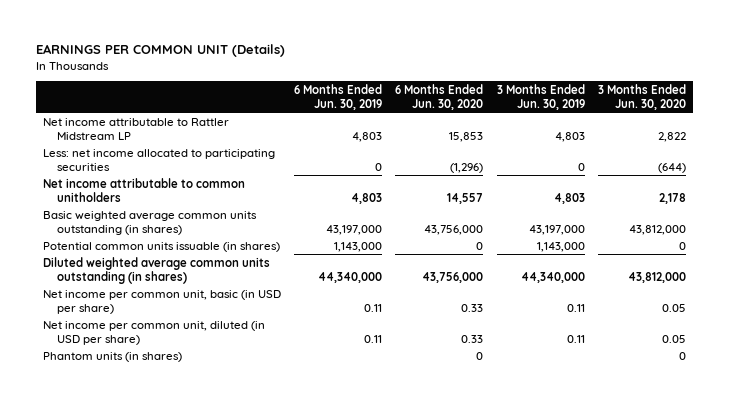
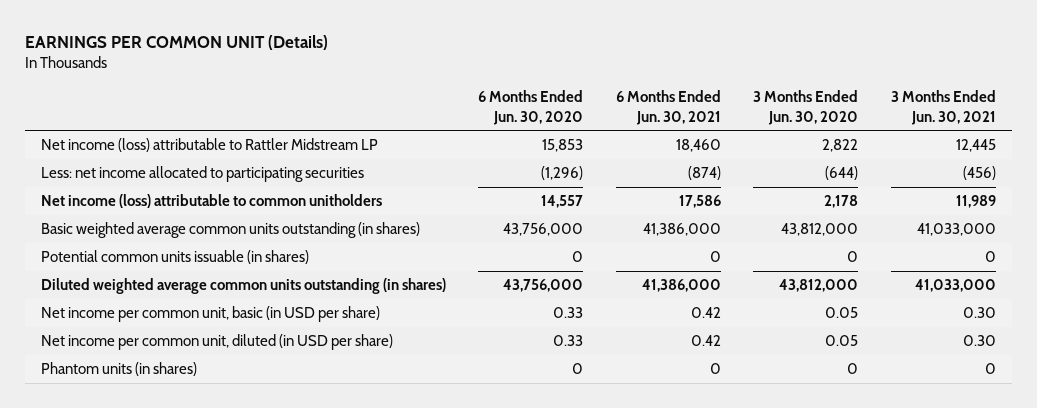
- | 6 Months Ended Jun. 30, 2019 | 6 Months Ended Jun. 30, 2020 | 3 Months Ended Jun. 30, 2019 | 3 Months Ended Jun. 30, 2020
+ | 6 Months Ended Jun. 30, 2020 | 6 Months Ended Jun. 30, 2021 | 3 Months Ended Jun. 30, 2020 | 3 Months Ended Jun. 30, 2021
- Net income attributable to Rattler Midstream LP | 4,803 | 15,853 | 4,803 | 2,822
+ Net income (loss) attributable to Rattler Midstream LP | 15,853 | 18,460 | 2,822 | 12,445
- Net income attributable to common unitholders | 4,803 | 14,557 | 4,803 | 2,178
+ Net income (loss) attributable to common unitholders | 14,557 | 17,586 | 2,178 | 11,989

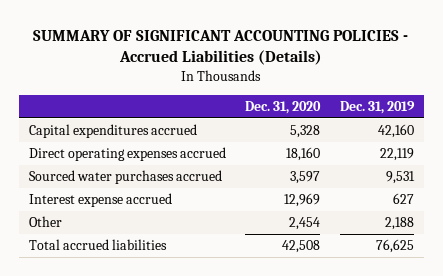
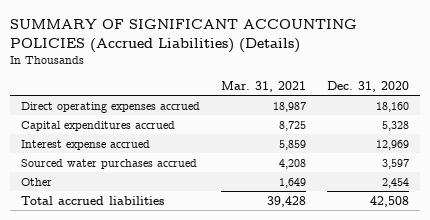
- SUMMARY OF SIGNIFICANT ACCOUNTING POLICIES - Accrued Liabilities (Details)
+ SUMMARY OF SIGNIFICANT ACCOUNTING POLICIES (Accrued Liabilities) (Details)
- | Dec. 31, 2020 | Dec. 31, 2019
+ | Mar. 31, 2021 | Dec. 31, 2020
moved down: Capital expenditures accrued | 8,725 | 5,328
moved down: Sourced water purchases accrued | 4,208 | 3,597

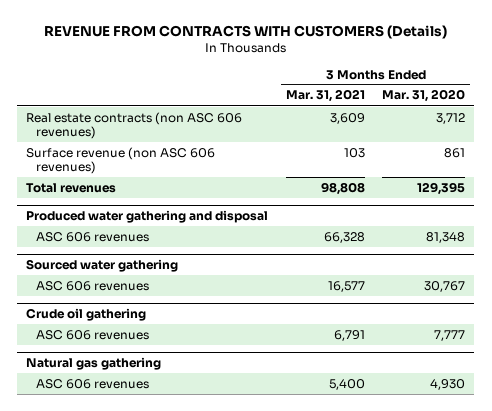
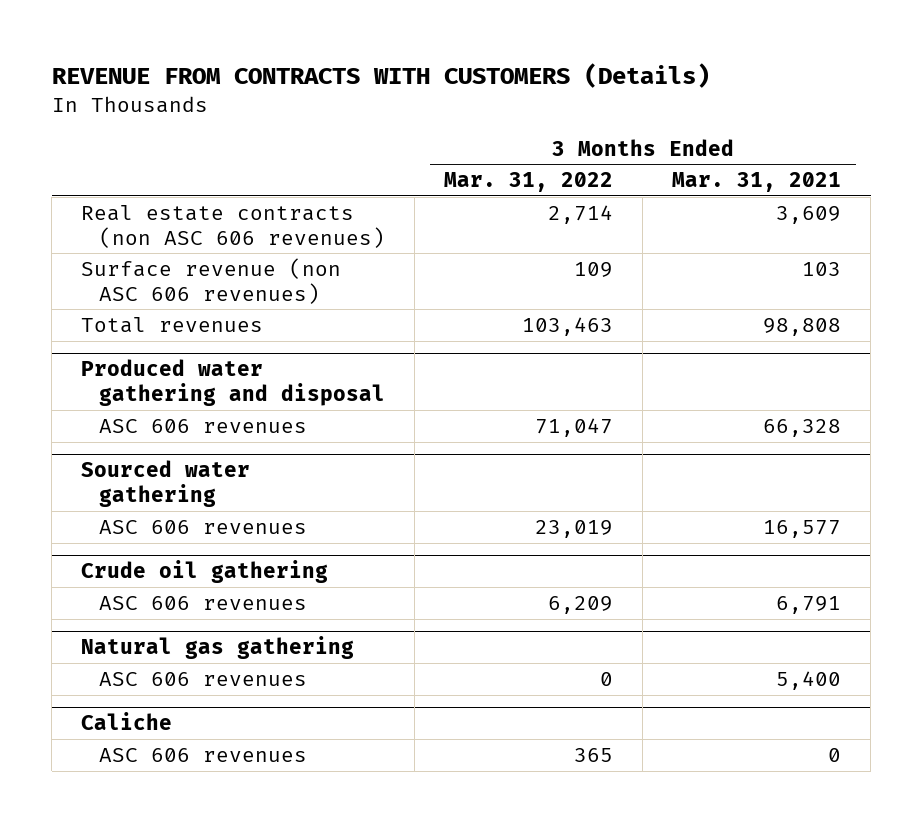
- | 3 Months Ended Mar. 31, 2021 | 3 Months Ended Mar. 31, 2020
+ | 3 Months Ended Mar. 31, 2022 | 3 Months Ended Mar. 31, 2021
+ Caliche
+ ASC 606 revenues | 365 | 0

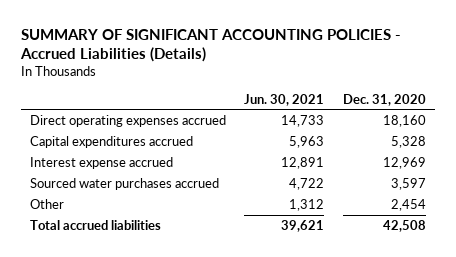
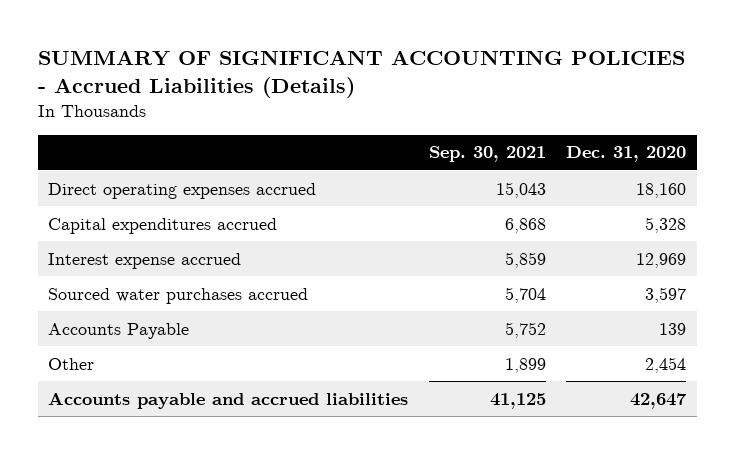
- | Jun. 30, 2021 | Dec. 31, 2020
+ | Sep. 30, 2021 | Dec. 31, 2020
+ Accounts Payable | 5,752 | 139
- Total accrued liabilities | 39,621 | 42,508
+ Accounts payable and accrued liabilities | 41,125 | 42,647

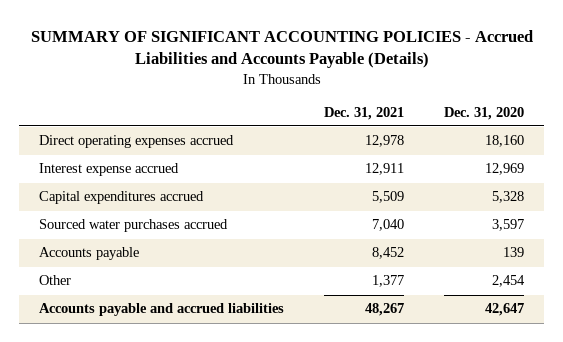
- SUMMARY OF SIGNIFICANT ACCOUNTING POLICIES - Accrued Liabilities (Details)
+ SUMMARY OF SIGNIFICANT ACCOUNTING POLICIES - Accrued Liabilities and Accounts Payable (Details)
- | Sep. 30, 2021 | Dec. 31, 2020
+ | Dec. 31, 2021 | Dec. 31, 2020
moved down: Capital expenditures accrued | 5,509 | 5,328
- Accounts Payable | 5,752 | 139
+ Accounts payable | 8,452 | 139

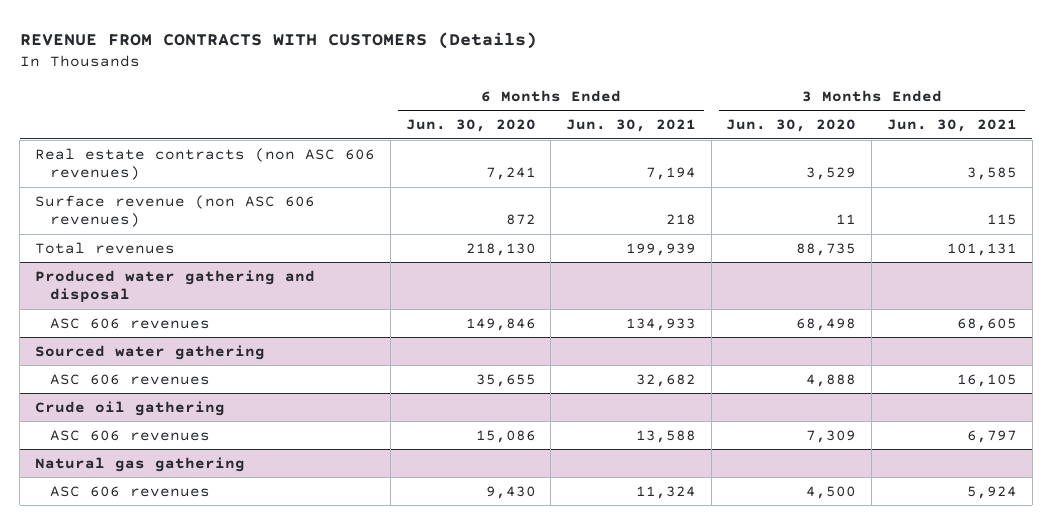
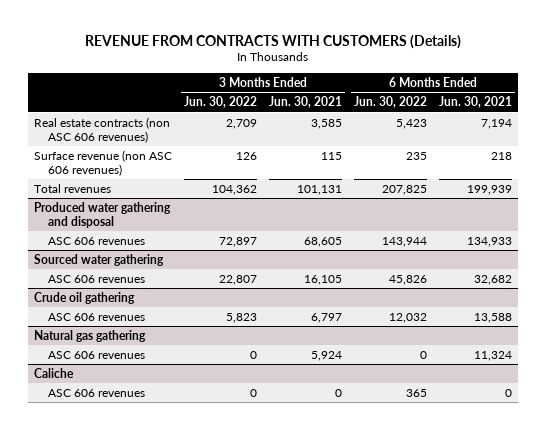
- | 6 Months Ended Jun. 30, 2020 | 6 Months Ended Jun. 30, 2021 | 3 Months Ended Jun. 30, 2020 | 3 Months Ended Jun. 30, 2021
+ | 3 Months Ended Jun. 30, 2022 | 3 Months Ended Jun. 30, 2021 | 6 Months Ended Jun. 30, 2022 | 6 Months Ended Jun. 30, 2021
+ Caliche
+ ASC 606 revenues | 0 | 0 | 365 | 0

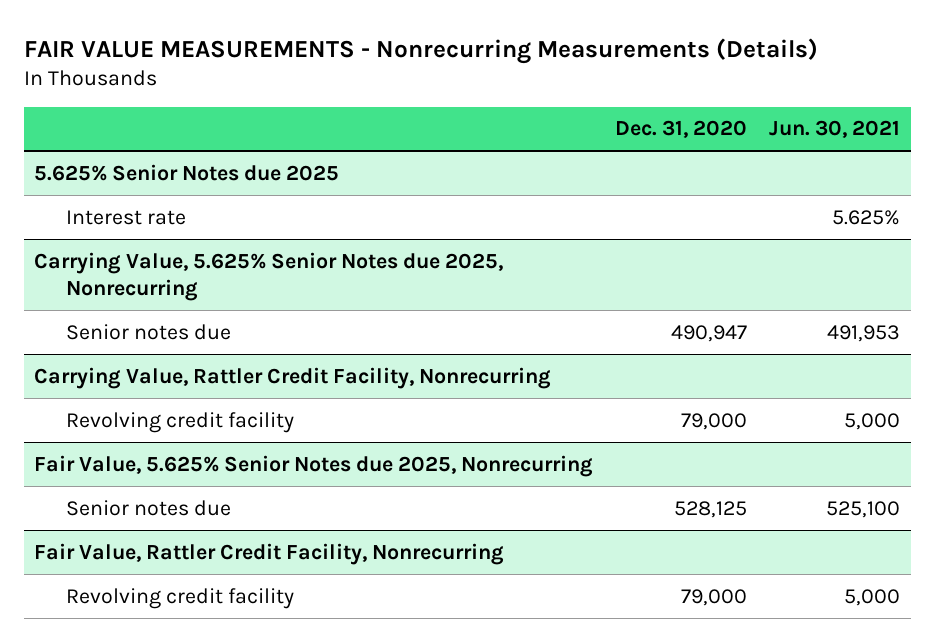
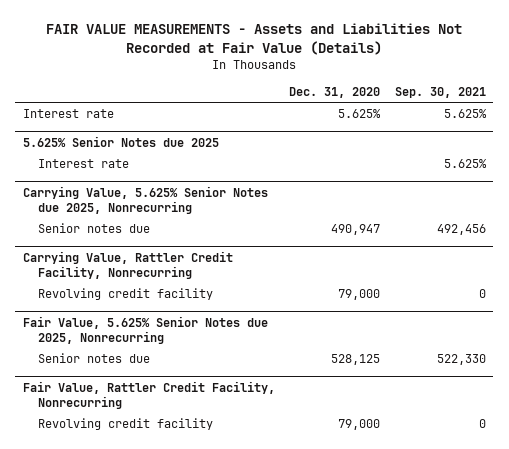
- FAIR VALUE MEASUREMENTS - Nonrecurring Measurements (Details)
+ FAIR VALUE MEASUREMENTS - Assets and Liabilities Not Recorded at Fair Value (Details)
- | Dec. 31, 2020 | Jun. 30, 2021
+ | Dec. 31, 2020 | Sep. 30, 2021
+ Interest rate | 5.625% | 5.625%

